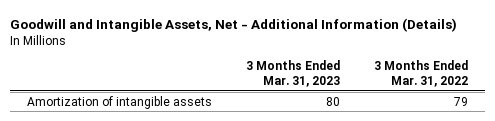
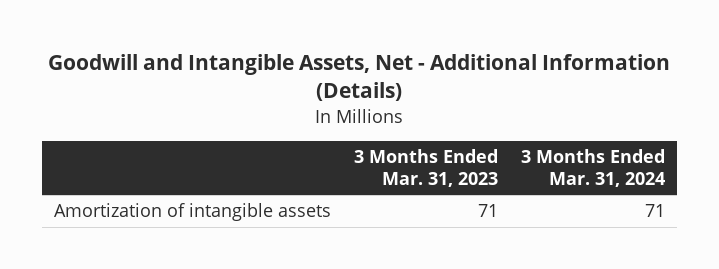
- | 3 Months Ended Mar. 31, 2023 | 3 Months Ended Mar. 31, 2022
+ | 3 Months Ended Mar. 31, 2023 | 3 Months Ended Mar. 31, 2024
- Amortization of intangible assets | 80 | 79
+ Amortization of intangible assets | 71 | 71

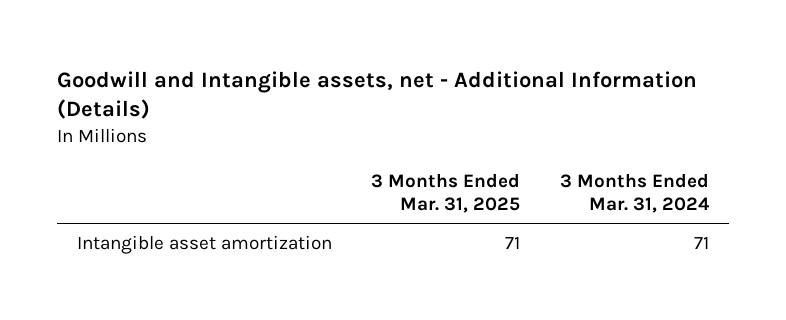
- Goodwill and Intangible Assets, Net - Additional Information (Details)
+ Goodwill and Intangible assets, net - Additional Information (Details)
- | 3 Months Ended Mar. 31, 2023 | 3 Months Ended Mar. 31, 2024
+ | 3 Months Ended Mar. 31, 2025 | 3 Months Ended Mar. 31, 2024
- Amortization of intangible assets | 71 | 71
+ Intangible asset amortization | 71 | 71

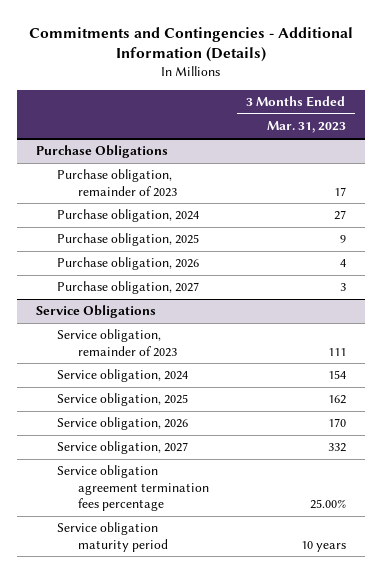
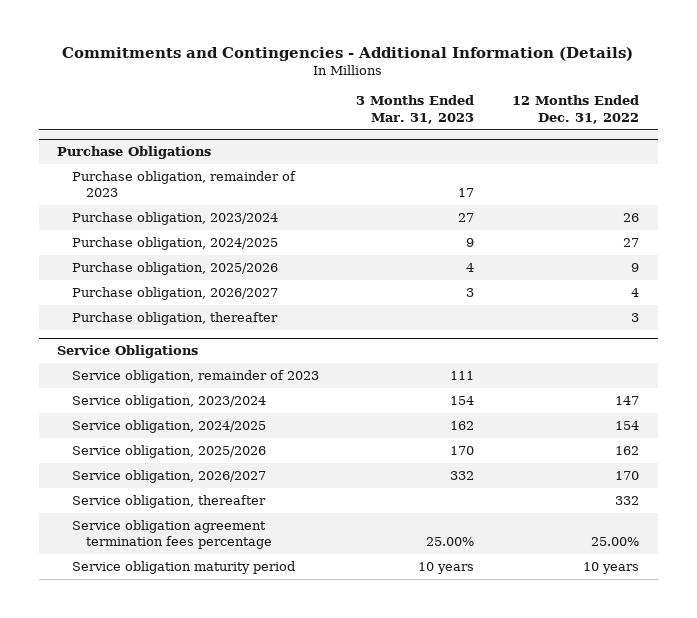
- | 3 Months Ended Mar. 31, 2023
+ | 3 Months Ended Mar. 31, 2023 | 12 Months Ended Dec. 31, 2022
@ Purchase Obligations
- Purchase obligation, 2024 | 27
- Purchase obligation, 2025 | 9
- Purchase obligation, 2026 | 4
- Purchase obligation, 2027 | 3
+ Purchase obligation, 2023/2024 | 27 | 26
+ Purchase obligation, 2024/2025 | 9 | 27
+ Purchase obligation, 2025/2026 | 4 | 9
+ Purchase obligation, 2026/2027 | 3 | 4
+ Purchase obligation, thereafter | | 3
@ Service Obligations
- Service obligation, 2024 | 154
- Service obligation, 2025 | 162
- Service obligation, 2026 | 170
- Service obligation, 2027 | 332
+ Service obligation, 2023/2024 | 154 | 147
+ Service obligation, 2024/2025 | 162 | 154
+ Service obligation, 2025/2026 | 170 | 162
+ Service obligation, 2026/2027 | 332 | 170
+ Service obligation, thereafter | | 332

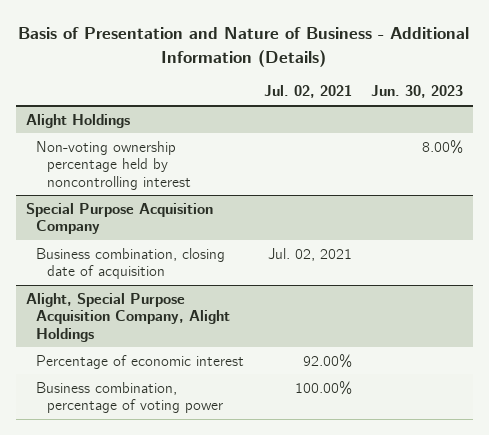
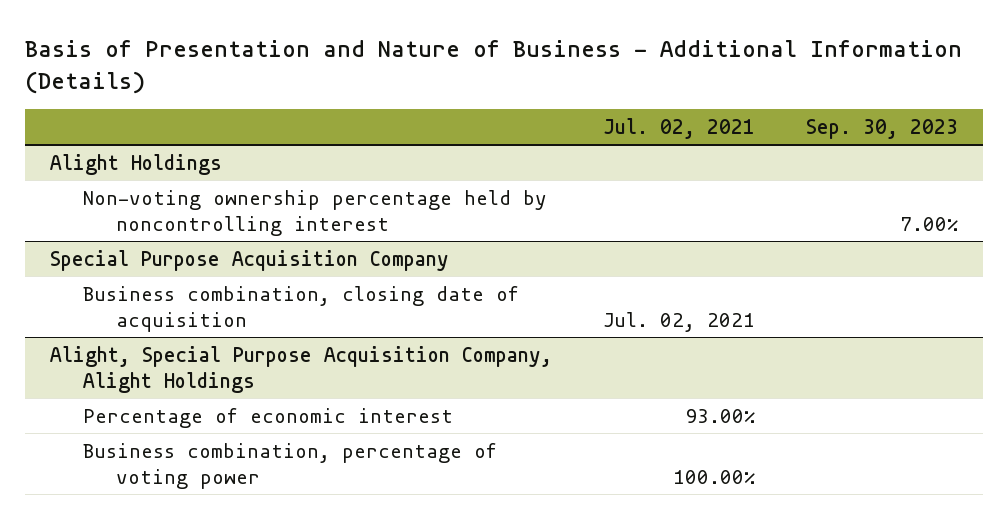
- | Jul. 02, 2021 | Jun. 30, 2023
+ | Jul. 02, 2021 | Sep. 30, 2023
@ Alight, Special Purpose Acquisition Company, Alight Holdings
- Percentage of economic interest | 92.00% |
+ Percentage of economic interest | 93.00% |

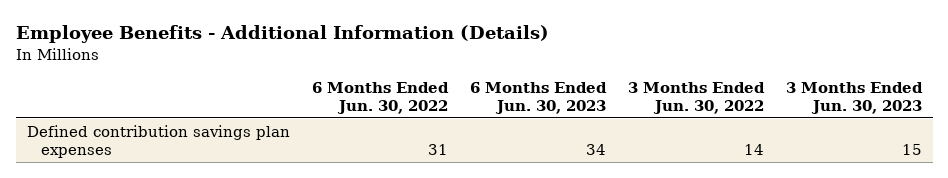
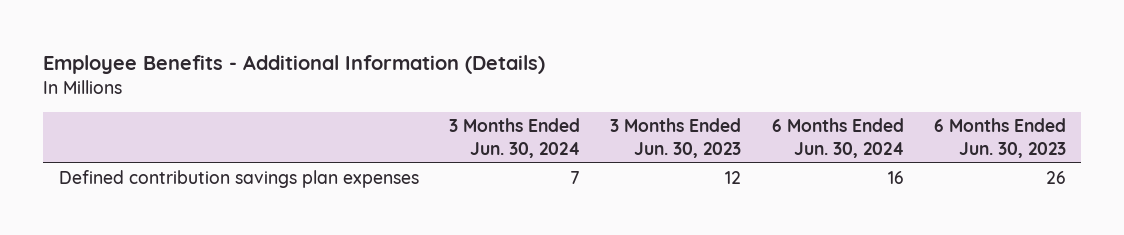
- | 6 Months Ended Jun. 30, 2022 | 6 Months Ended Jun. 30, 2023 | 3 Months Ended Jun. 30, 2022 | 3 Months Ended Jun. 30, 2023
+ | 3 Months Ended Jun. 30, 2024 | 3 Months Ended Jun. 30, 2023 | 6 Months Ended Jun. 30, 2024 | 6 Months Ended Jun. 30, 2023
- Defined contribution savings plan expenses | 31 | 34 | 14 | 15
+ Defined contribution savings plan expenses | 7 | 12 | 16 | 26

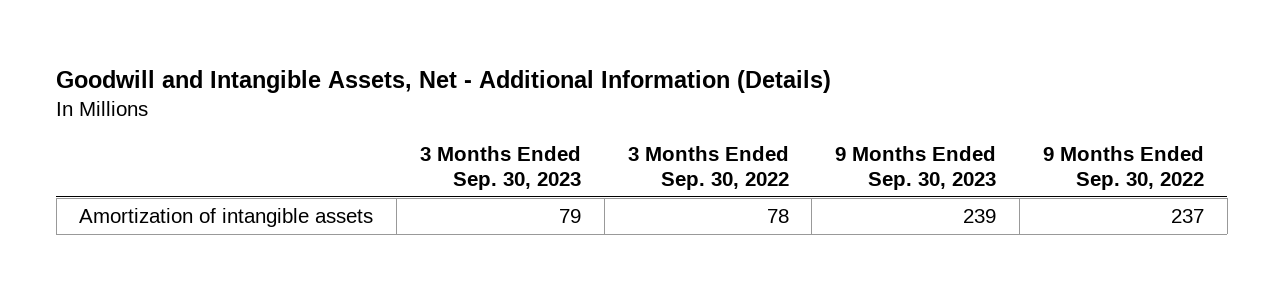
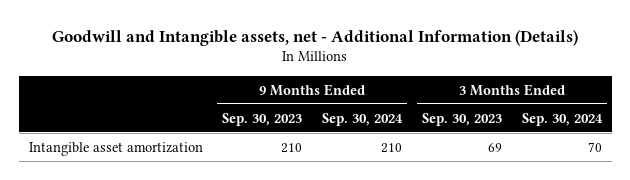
- Goodwill and Intangible Assets, Net - Additional Information (Details)
+ Goodwill and Intangible assets, net - Additional Information (Details)
- | 3 Months Ended Sep. 30, 2023 | 3 Months Ended Sep. 30, 2022 | 9 Months Ended Sep. 30, 2023 | 9 Months Ended Sep. 30, 2022
+ | 9 Months Ended Sep. 30, 2023 | 9 Months Ended Sep. 30, 2024 | 3 Months Ended Sep. 30, 2023 | 3 Months Ended Sep. 30, 2024
- Amortization of intangible assets | 79 | 78 | 239 | 237
+ Intangible asset amortization | 210 | 210 | 69 | 70

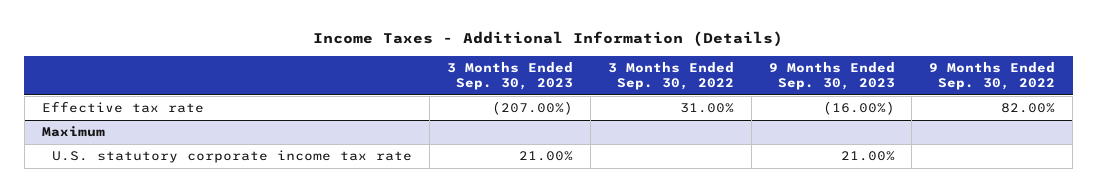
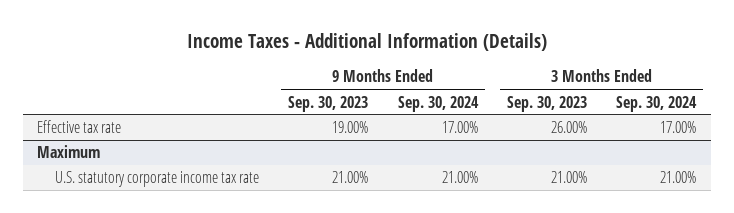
- | 3 Months Ended Sep. 30, 2023 | 3 Months Ended Sep. 30, 2022 | 9 Months Ended Sep. 30, 2023 | 9 Months Ended Sep. 30, 2022
+ | 9 Months Ended Sep. 30, 2023 | 9 Months Ended Sep. 30, 2024 | 3 Months Ended Sep. 30, 2023 | 3 Months Ended Sep. 30, 2024
- Effective tax rate | (207.00%) | 31.00% | (16.00%) | 82.00%
+ Effective tax rate | 19.00% | 17.00% | 26.00% | 17.00%

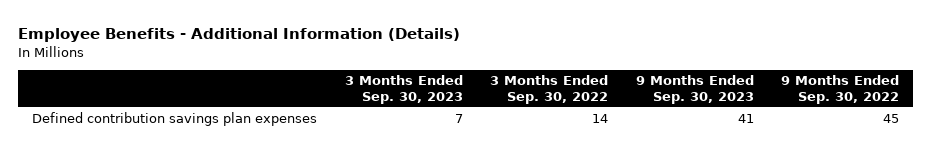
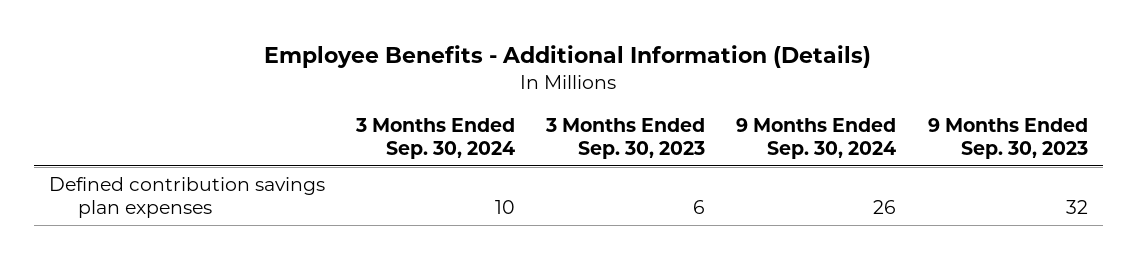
- | 3 Months Ended Sep. 30, 2023 | 3 Months Ended Sep. 30, 2022 | 9 Months Ended Sep. 30, 2023 | 9 Months Ended Sep. 30, 2022
+ | 3 Months Ended Sep. 30, 2024 | 3 Months Ended Sep. 30, 2023 | 9 Months Ended Sep. 30, 2024 | 9 Months Ended Sep. 30, 2023
- Defined contribution savings plan expenses | 7 | 14 | 41 | 45
+ Defined contribution savings plan expenses | 10 | 6 | 26 | 32

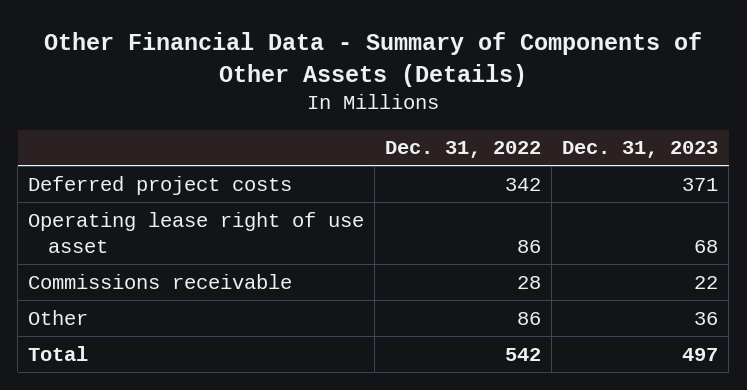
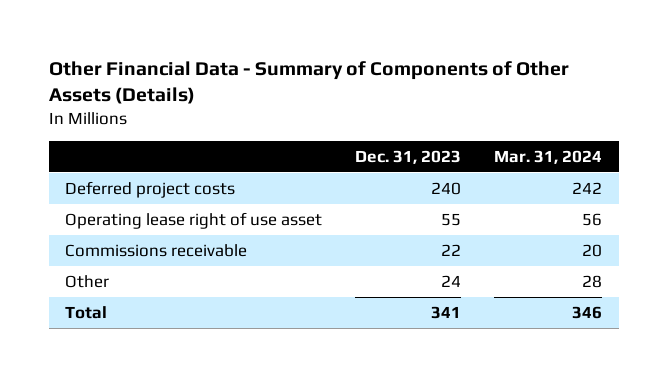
- | Dec. 31, 2022 | Dec. 31, 2023
+ | Dec. 31, 2023 | Mar. 31, 2024
- Deferred project costs | 342 | 371
- Operating lease right of use asset | 86 | 68
+ Deferred project costs | 240 | 242
+ Operating lease right of use asset | 55 | 56
- Other | 86 | 36
- Total | 542 | 497
+ Other | 24 | 28
+ Total | 341 | 346

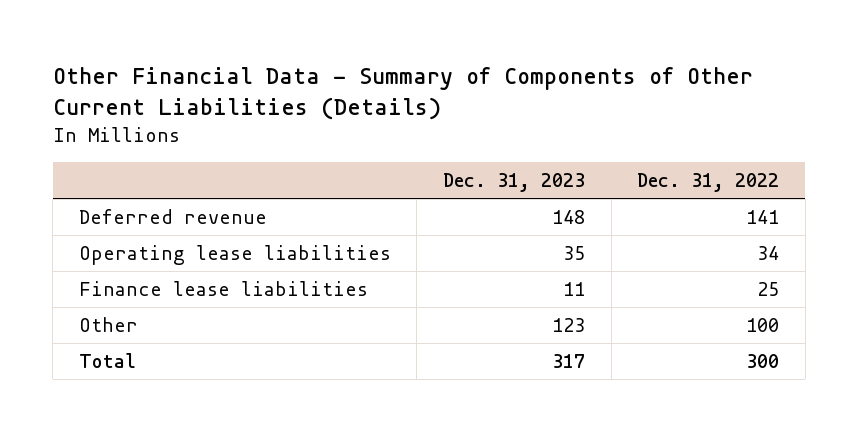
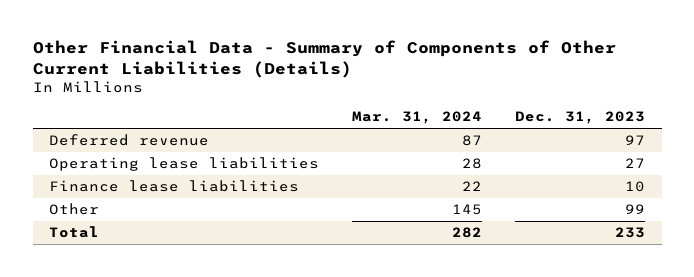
- | Dec. 31, 2023 | Dec. 31, 2022
+ | Mar. 31, 2024 | Dec. 31, 2023
- Deferred revenue | 148 | 141
- Operating lease liabilities | 35 | 34
- Finance lease liabilities | 11 | 25
- Other | 123 | 100
- Total | 317 | 300
+ Deferred revenue | 87 | 97
+ Operating lease liabilities | 28 | 27
+ Finance lease liabilities | 22 | 10
+ Other | 145 | 99
+ Total | 282 | 233

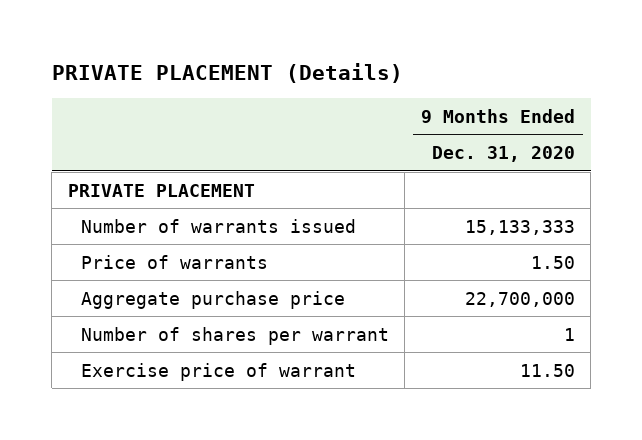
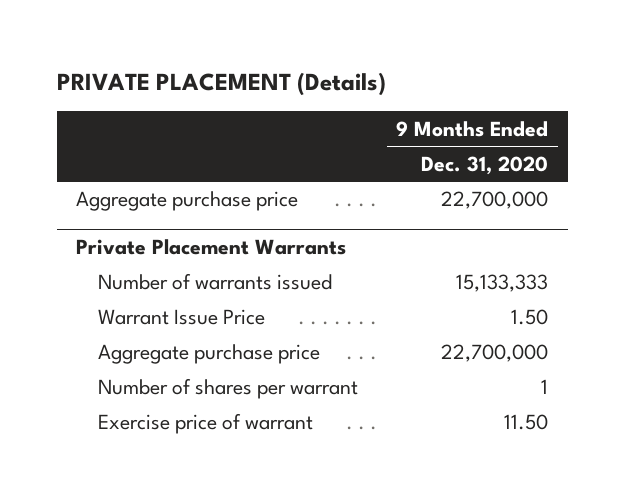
- PRIVATE PLACEMENT
+ Aggregate purchase price | 22,700,000
+ Private Placement Warrants
- Price of warrants | 1.50
+ Warrant Issue Price | 1.50

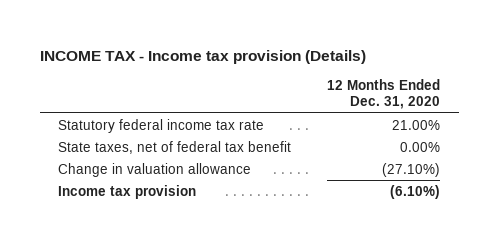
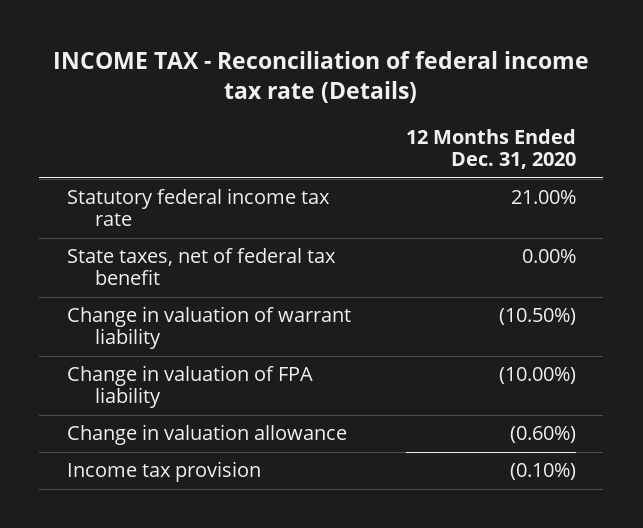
- INCOME TAX - Income tax provision (Details)
+ INCOME TAX - Reconciliation of federal income tax rate (Details)
- Change in valuation allowance | (27.10%)
- Income tax provision | (6.10%)
+ Change in valuation of warrant liability | (10.50%)
+ Change in valuation of FPA liability | (10.00%)
+ Change in valuation allowance | (0.60%)
+ Income tax provision | (0.10%)

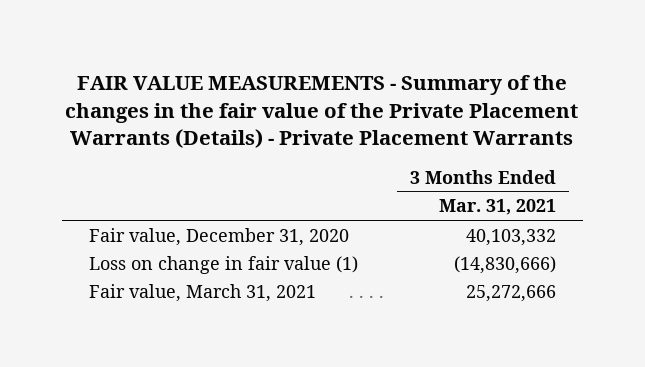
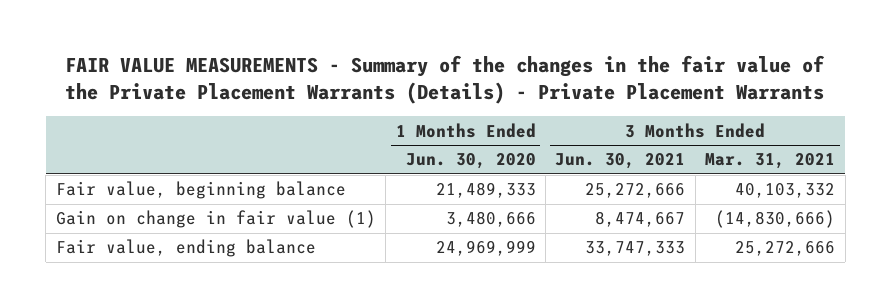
- | 3 Months Ended Mar. 31, 2021
+ | 1 Months Ended Jun. 30, 2020 | 3 Months Ended Jun. 30, 2021 | 3 Months Ended Mar. 31, 2021
- Fair value, December 31, 2020 | 40,103,332
- Loss on change in fair value (1) | (14,830,666)
- Fair value, March 31, 2021 | 25,272,666
+ Fair value, beginning balance | 21,489,333 | 25,272,666 | 40,103,332
+ Gain on change in fair value (1) | 3,480,666 | 8,474,667 | (14,830,666)
+ Fair value, ending balance | 24,969,999 | 33,747,333 | 25,272,666

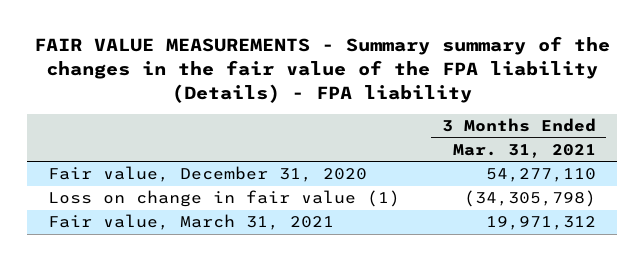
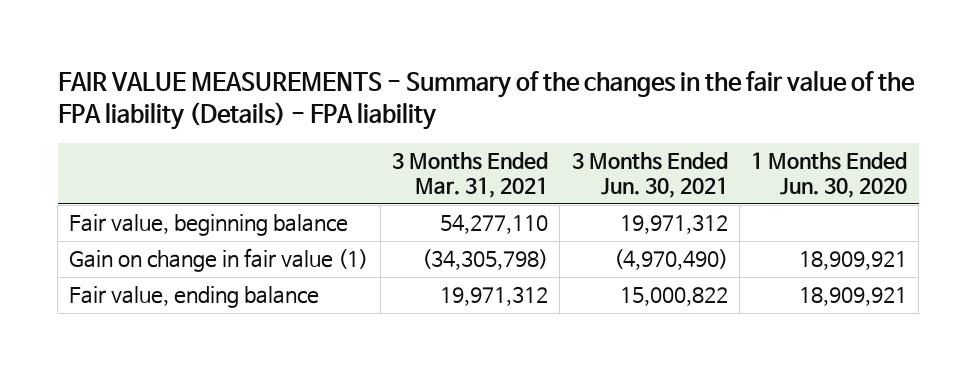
- FAIR VALUE MEASUREMENTS - Summary summary of the changes in the fair value of the FPA liability (Details) - FPA liability
+ FAIR VALUE MEASUREMENTS - Summary of the changes in the fair value of the FPA liability (Details) - FPA liability
- | 3 Months Ended Mar. 31, 2021
+ | 3 Months Ended Mar. 31, 2021 | 3 Months Ended Jun. 30, 2021 | 1 Months Ended Jun. 30, 2020
- Fair value, December 31, 2020 | 54,277,110
- Loss on change in fair value (1) | (34,305,798)
- Fair value, March 31, 2021 | 19,971,312
+ Fair value, beginning balance | 54,277,110 | 19,971,312 |
+ Gain on change in fair value (1) | (34,305,798) | (4,970,490) | 18,909,921
+ Fair value, ending balance | 19,971,312 | 15,000,822 | 18,909,921

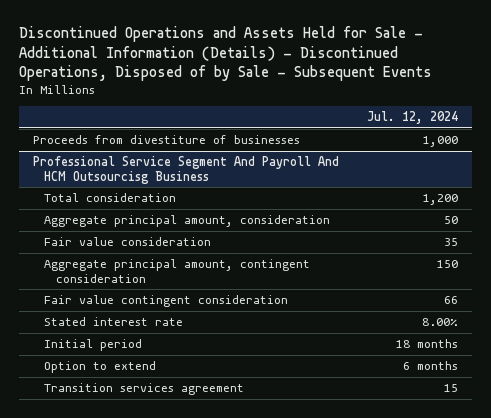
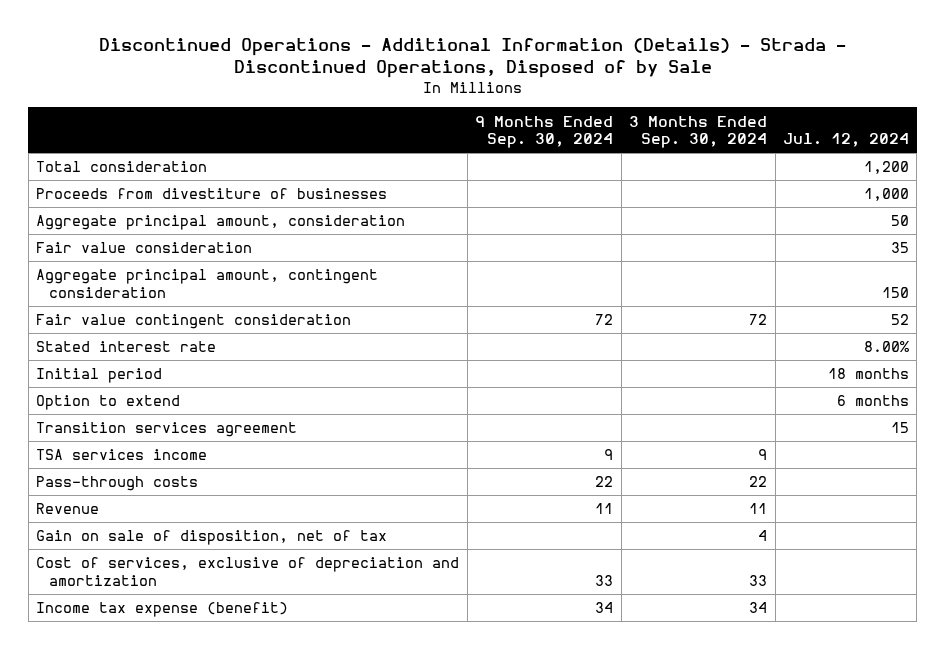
- Discontinued Operations and Assets Held for Sale - Additional Information (Details) - Discontinued Operations, Disposed of by Sale - Subsequent Events
+ Discontinued Operations - Additional Information (Details) - Strada - Discontinued Operations, Disposed of by Sale
- | Jul. 12, 2024
+ | 9 Months Ended Sep. 30, 2024 | 3 Months Ended Sep. 30, 2024 | Jul. 12, 2024
- Professional Service Segment And Payroll And HCM Outsourcisg Business
moved down: Proceeds from divestiture of businesses | | | 1,000
- Fair value contingent consideration | 66
+ Fair value contingent consideration | 72 | 72 | 52
+ TSA services income | 9 | 9 |
+ Pass-through costs | 22 | 22 |
+ Revenue | 11 | 11 |
+ Gain on sale of disposition, net of tax | | 4 |
+ Cost of services, exclusive of depreciation and amortization | 33 | 33 |
+ Income tax expense (benefit) | 34 | 34 |

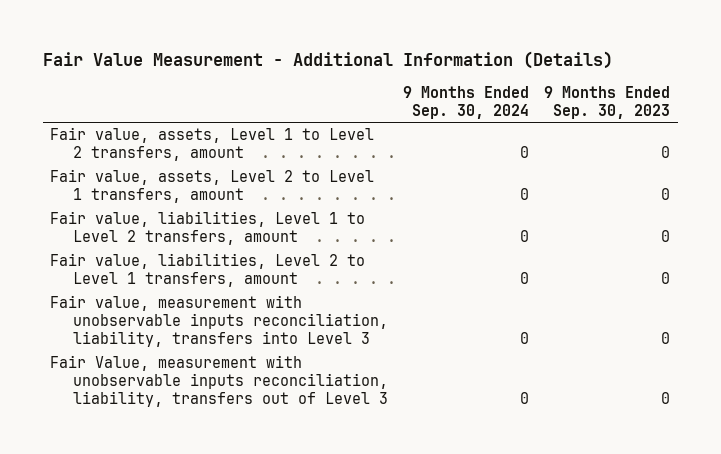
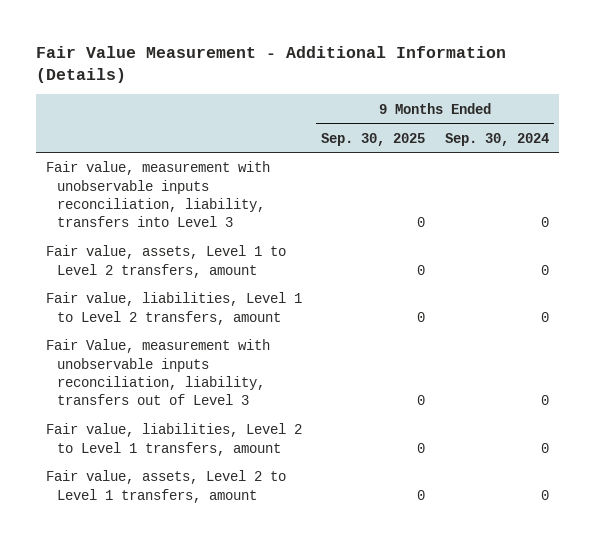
- | 9 Months Ended Sep. 30, 2024 | 9 Months Ended Sep. 30, 2023
+ | 9 Months Ended Sep. 30, 2025 | 9 Months Ended Sep. 30, 2024
moved up: Fair value, measurement with unobservable inputs reconciliation, liability, transfers into Level 3 | 0 | 0
moved down: Fair value, liabilities, Level 2 to Level 1 transfers, amount | 0 | 0
moved down: Fair value, assets, Level 2 to Level 1 transfers, amount | 0 | 0

